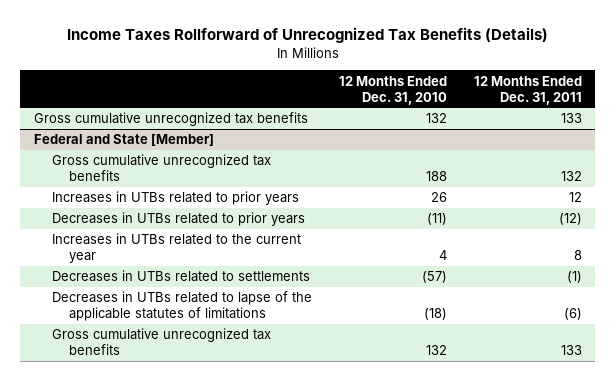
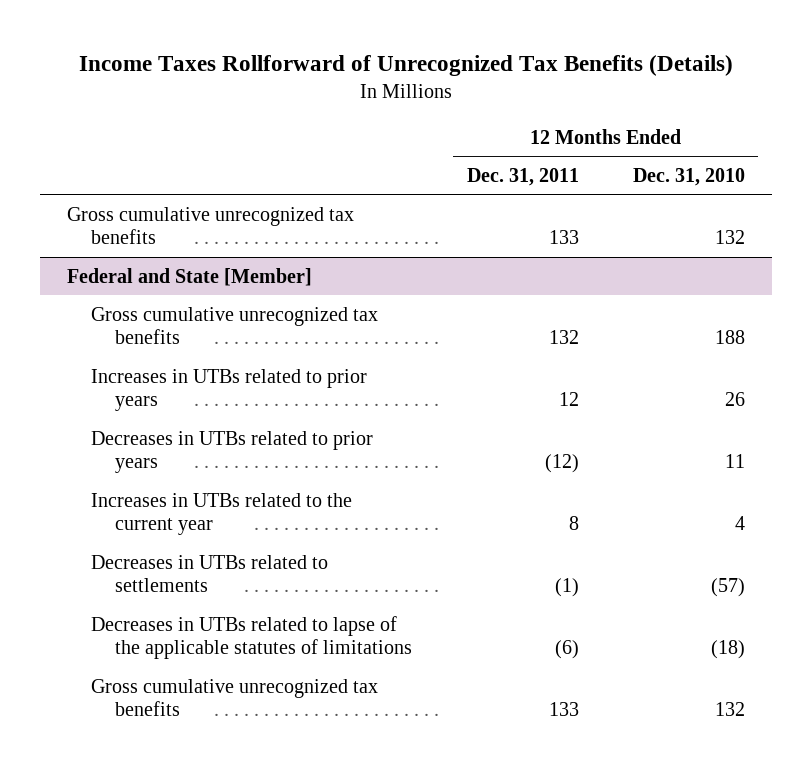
- | 12 Months Ended Dec. 31, 2010 | 12 Months Ended Dec. 31, 2011
+ | 12 Months Ended Dec. 31, 2011 | 12 Months Ended Dec. 31, 2010
@ Federal and State [Member]
- Decreases in UTBs related to prior years | (11) | (12)
+ Decreases in UTBs related to prior years | (12) | 11

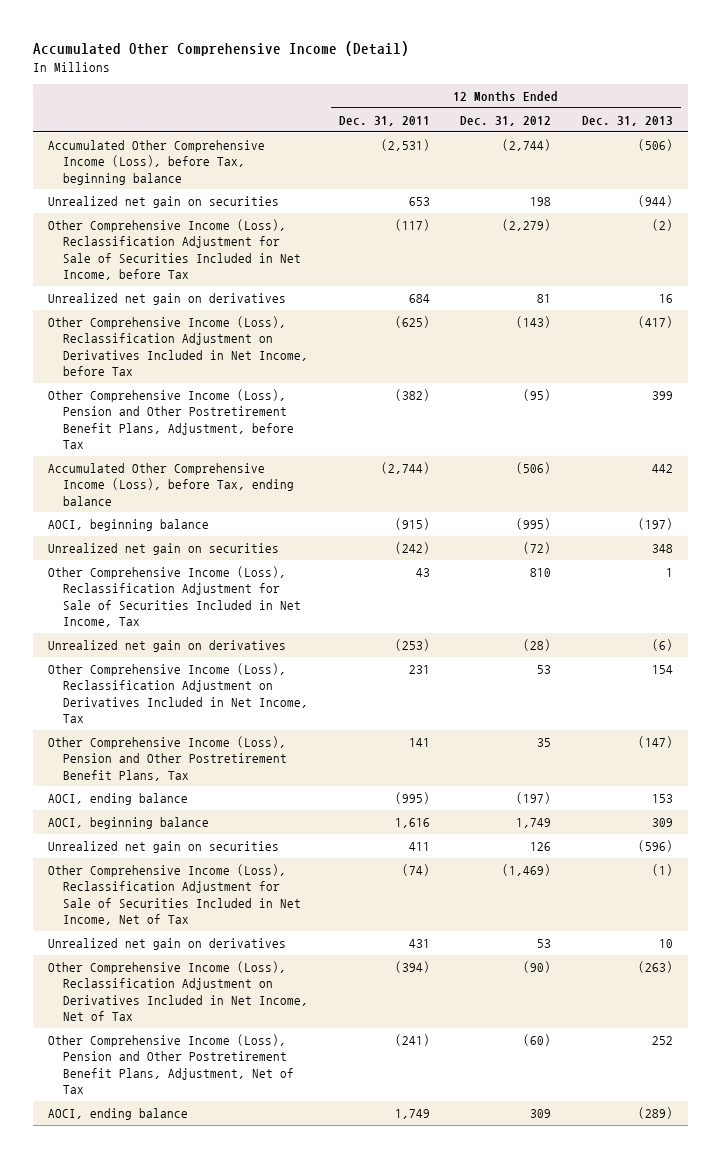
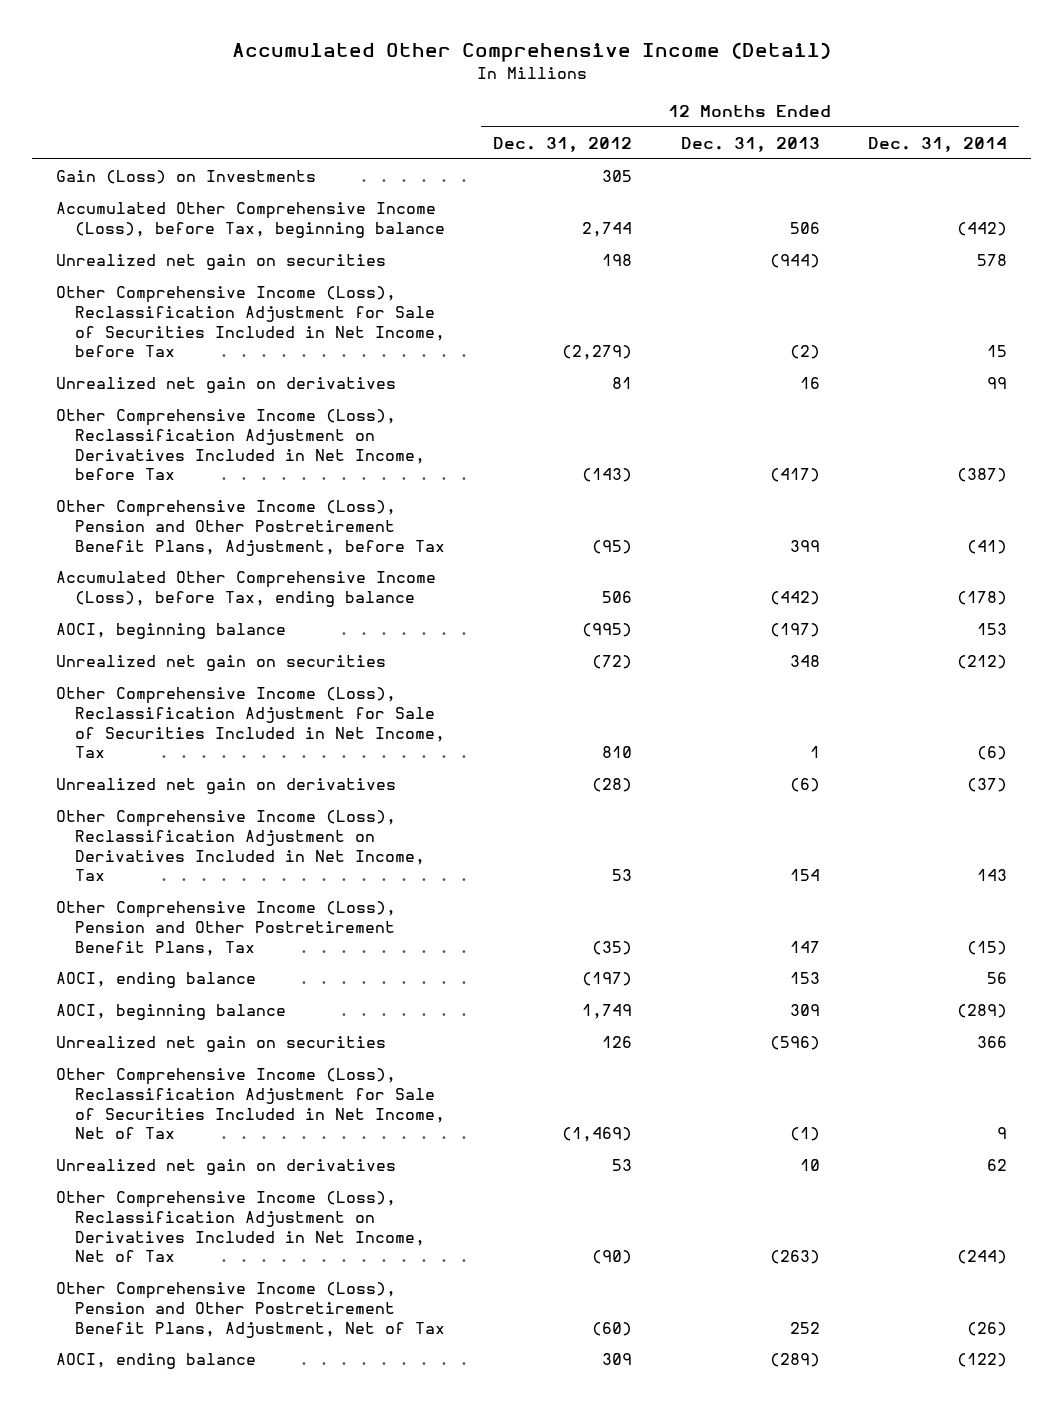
- | 12 Months Ended Dec. 31, 2011 | 12 Months Ended Dec. 31, 2012 | 12 Months Ended Dec. 31, 2013
+ | 12 Months Ended Dec. 31, 2012 | 12 Months Ended Dec. 31, 2013 | 12 Months Ended Dec. 31, 2014
- Accumulated Other Comprehensive Income (Loss), before Tax, beginning balance | (2,531) | (2,744) | (506)
+ Gain (Loss) on Investments | 305 | |
+ Accumulated Other Comprehensive Income (Loss), before Tax, beginning balance | 2,744 | 506 | (442)
- Accumulated Other Comprehensive Income (Loss), before Tax, ending balance | (2,744) | (506) | 442
+ Accumulated Other Comprehensive Income (Loss), before Tax, ending balance | 506 | (442) | (178)
- Other Comprehensive Income (Loss), Pension and Other Postretirement Benefit Plans, Tax | 141 | 35 | (147)
+ Other Comprehensive Income (Loss), Pension and Other Postretirement Benefit Plans, Tax | (35) | 147 | (15)

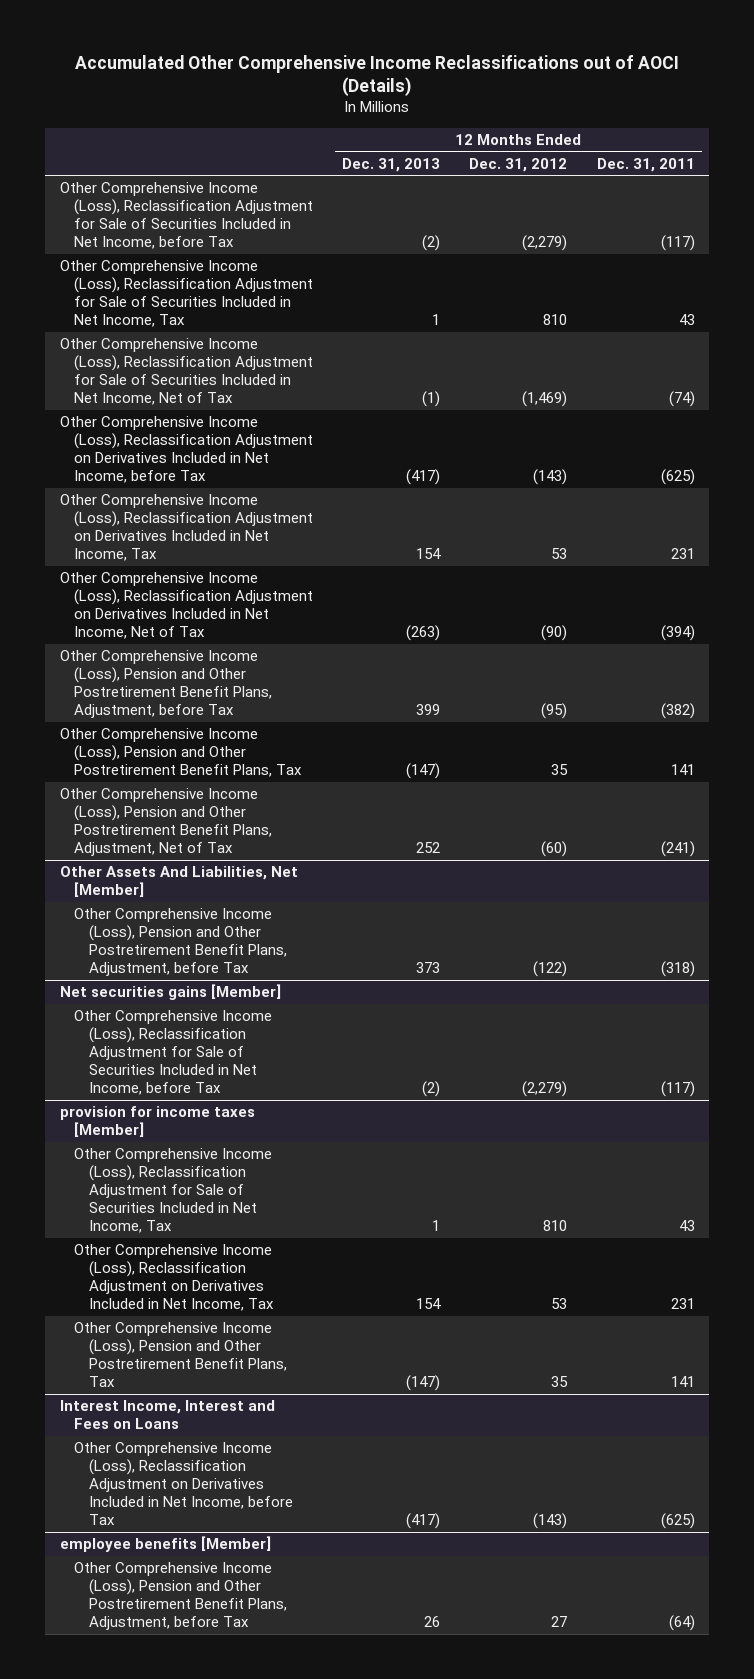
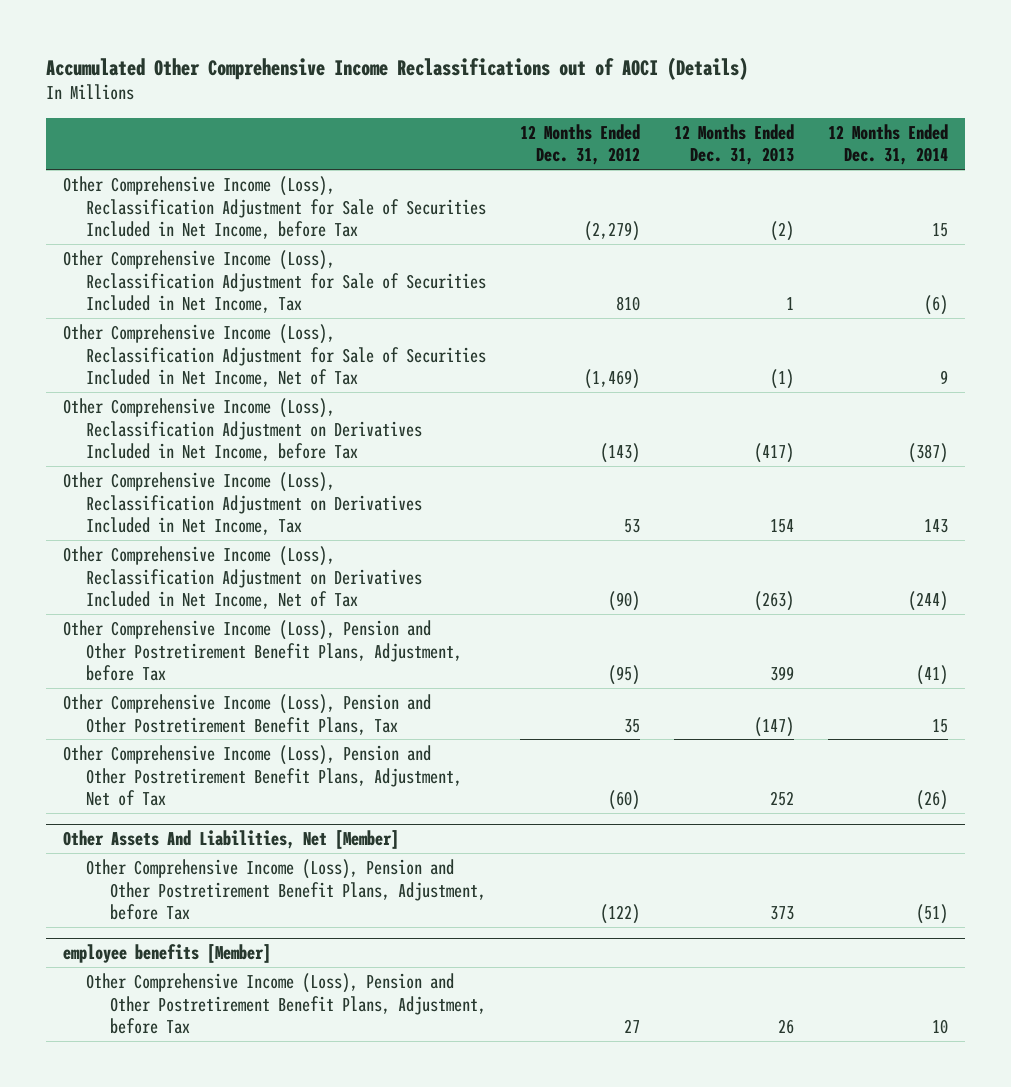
- | 12 Months Ended Dec. 31, 2013 | 12 Months Ended Dec. 31, 2012 | 12 Months Ended Dec. 31, 2011
+ | 12 Months Ended Dec. 31, 2012 | 12 Months Ended Dec. 31, 2013 | 12 Months Ended Dec. 31, 2014
- Net securities gains [Member]
- Other Comprehensive Income (Loss), Reclassification Adjustment for Sale of Securities Included in Net Income, before Tax | (2) | (2,279) | (117)
- provision for income taxes [Member]
- Other Comprehensive Income (Loss), Reclassification Adjustment for Sale of Securities Included in Net Income, Tax | 1 | 810 | 43
- Other Comprehensive Income (Loss), Reclassification Adjustment on Derivatives Included in Net Income, Tax | 154 | 53 | 231
- Other Comprehensive Income (Loss), Pension and Other Postretirement Benefit Plans, Tax | (147) | 35 | 141
- Interest Income, Interest and Fees on Loans
- Other Comprehensive Income (Loss), Reclassification Adjustment on Derivatives Included in Net Income, before Tax | (417) | (143) | (625)

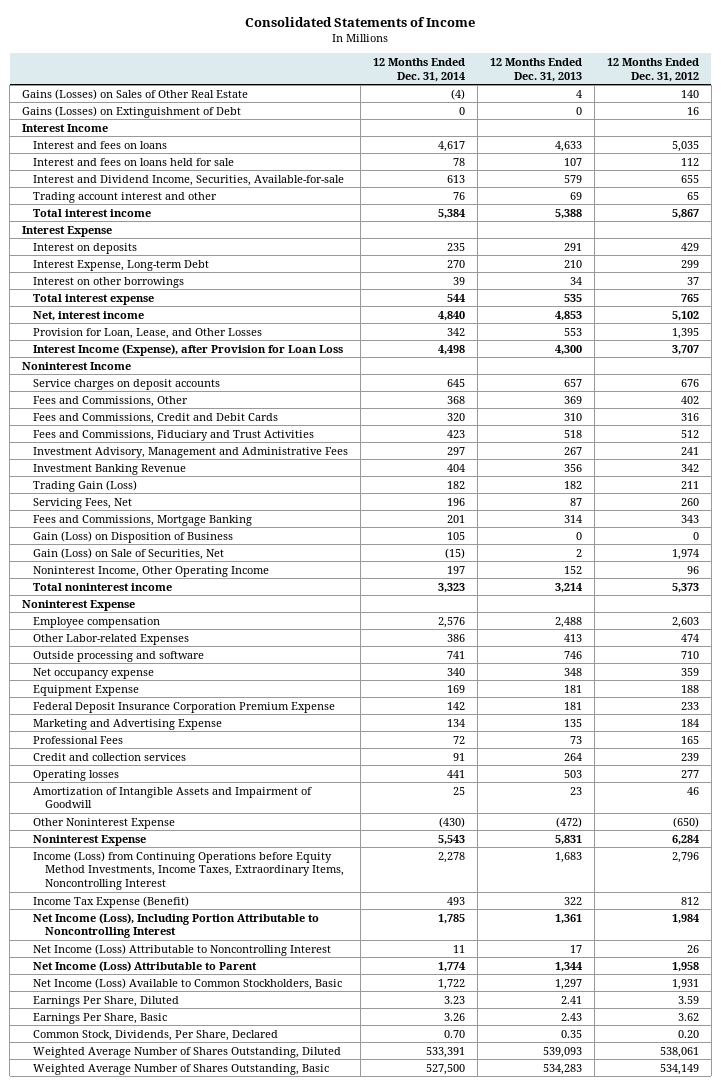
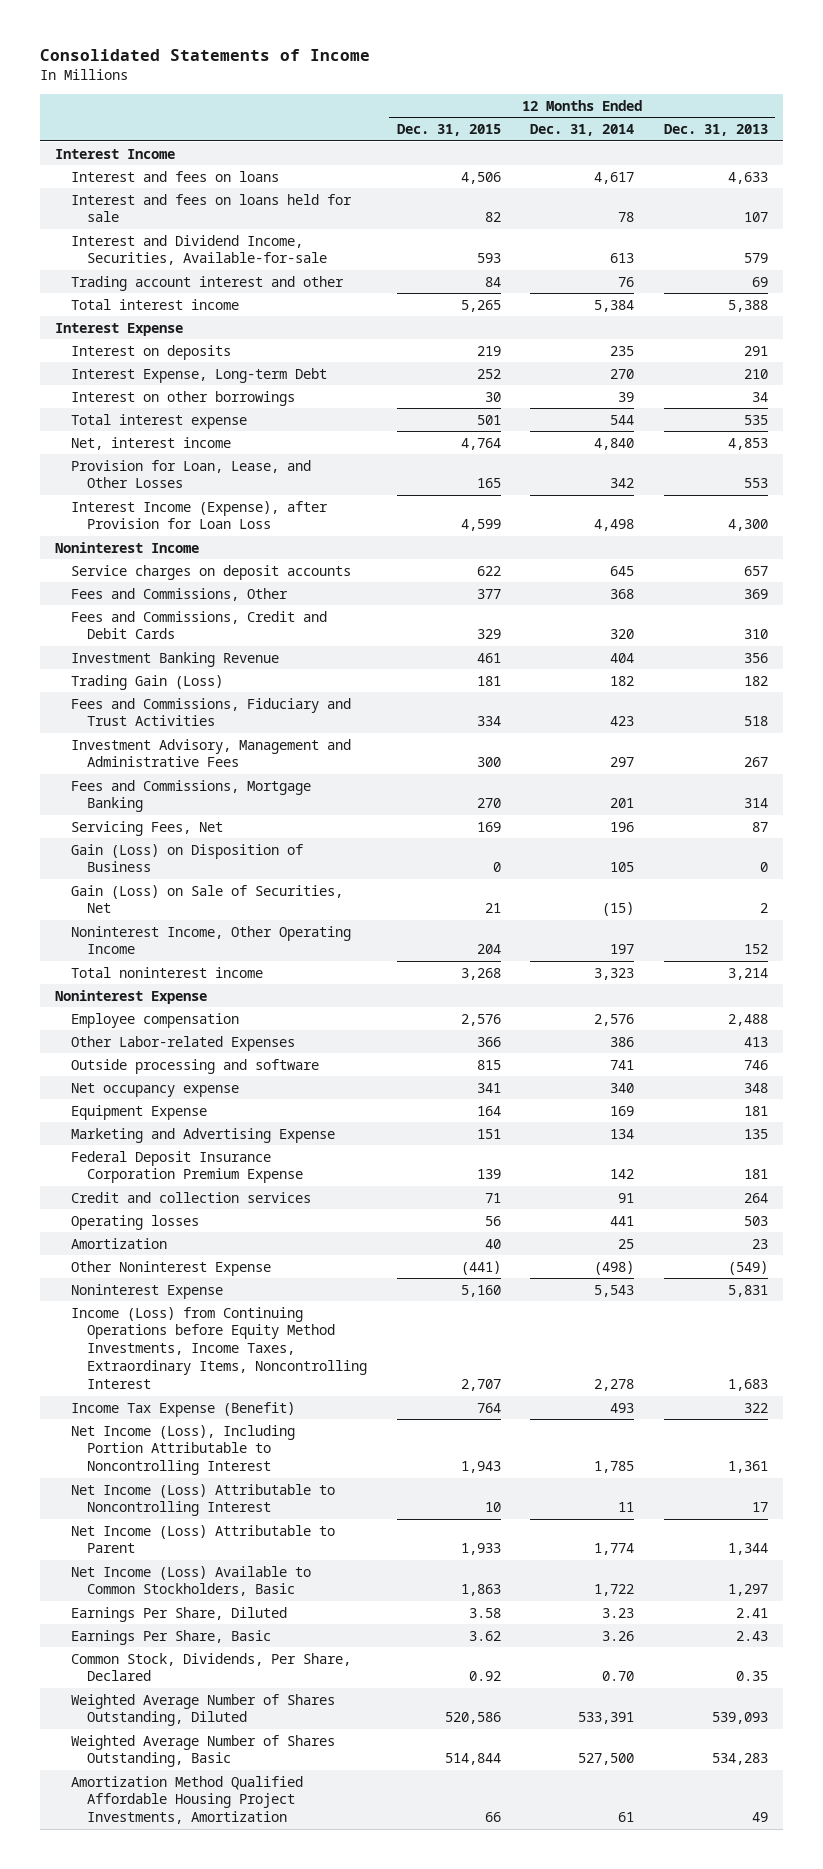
- | 12 Months Ended Dec. 31, 2014 | 12 Months Ended Dec. 31, 2013 | 12 Months Ended Dec. 31, 2012
+ | 12 Months Ended Dec. 31, 2015 | 12 Months Ended Dec. 31, 2014 | 12 Months Ended Dec. 31, 2013
- Gains (Losses) on Sales of Other Real Estate | (4) | 4 | 140
- Gains (Losses) on Extinguishment of Debt | 0 | 0 | 16
moved down: Fees and Commissions, Fiduciary and Trust Activities | 334 | 423 | 518
moved down: Investment Advisory, Management and Administrative Fees | 300 | 297 | 267
moved down: Servicing Fees, Net | 169 | 196 | 87
- Professional Fees | 72 | 73 | 165
moved down: Federal Deposit Insurance Corporation Premium Expense | 139 | 142 | 181
- Amortization of Intangible Assets and Impairment of Goodwill | 25 | 23 | 46
- Other Noninterest Expense | (430) | (472) | (650)
+ Amortization | 40 | 25 | 23
+ Other Noninterest Expense | (441) | (498) | (549)
+ Amortization Method Qualified Affordable Housing Project Investments, Amortization | 66 | 61 | 49

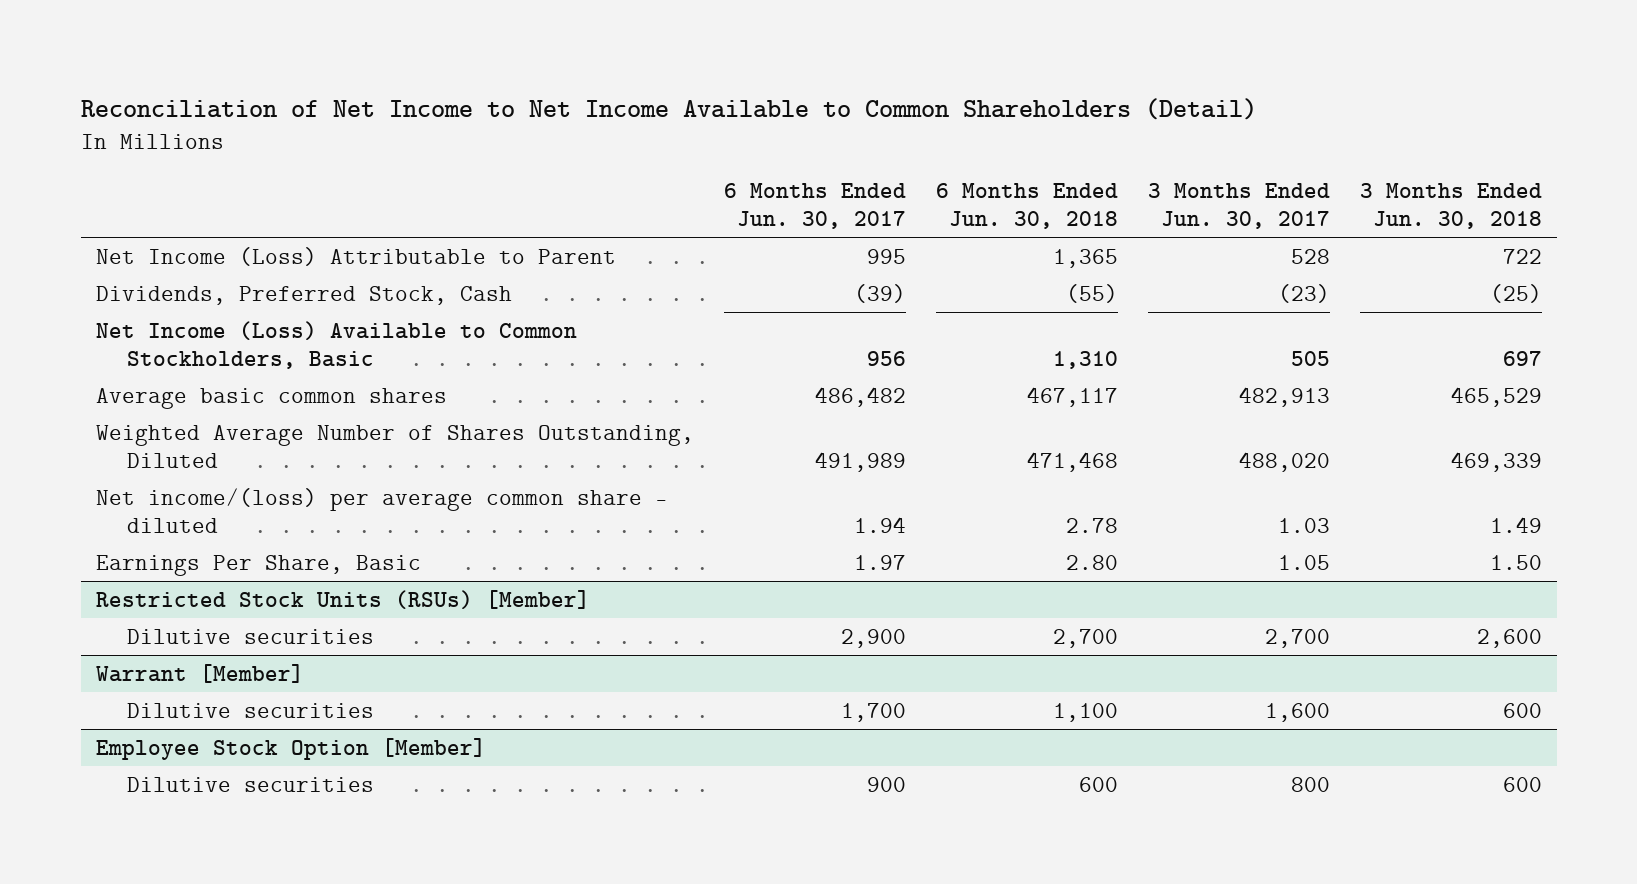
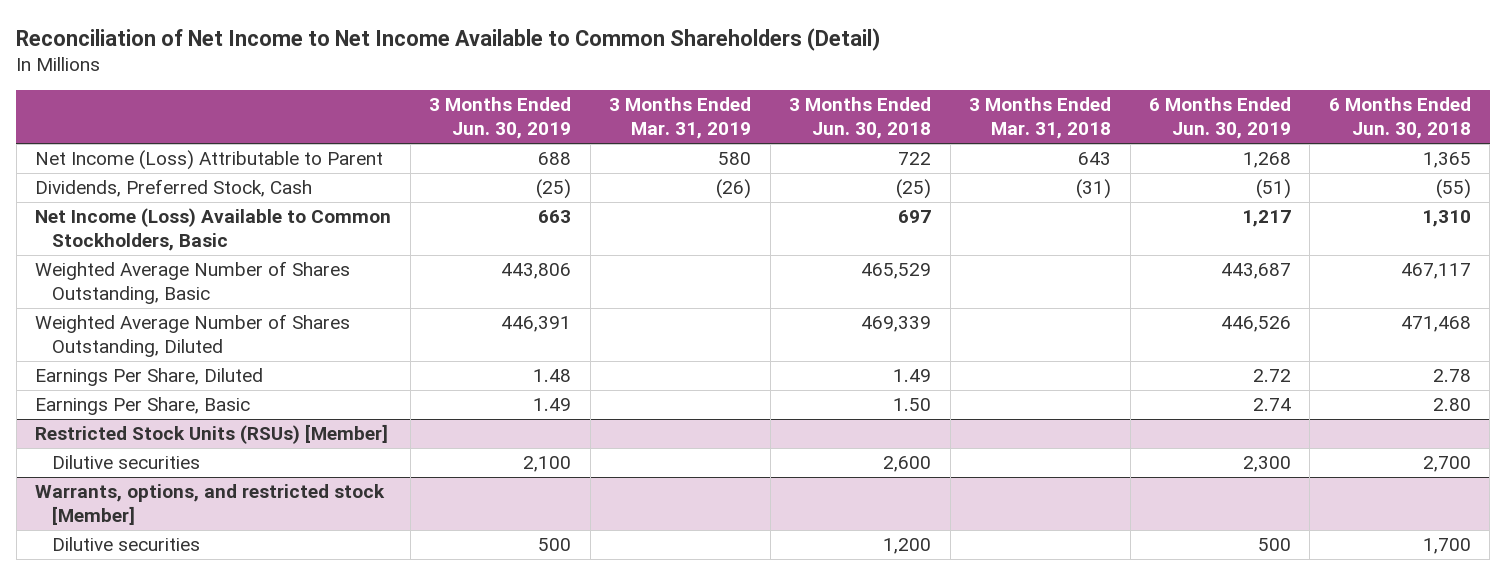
- | 6 Months Ended Jun. 30, 2017 | 6 Months Ended Jun. 30, 2018 | 3 Months Ended Jun. 30, 2017 | 3 Months Ended Jun. 30, 2018
+ | 3 Months Ended Jun. 30, 2019 | 3 Months Ended Mar. 31, 2019 | 3 Months Ended Jun. 30, 2018 | 3 Months Ended Mar. 31, 2018 | 6 Months Ended Jun. 30, 2019 | 6 Months Ended Jun. 30, 2018
- Average basic common shares | 486,482 | 467,117 | 482,913 | 465,529
+ Weighted Average Number of Shares Outstanding, Basic | 443,806 | | 465,529 | | 443,687 | 467,117
- Net income/(loss) per average common share - diluted | 1.94 | 2.78 | 1.03 | 1.49
+ Earnings Per Share, Diluted | 1.48 | | 1.49 | | 2.72 | 2.78
- Warrant [Member]
- Dilutive securities | 1,700 | 1,100 | 1,600 | 600
- Employee Stock Option [Member]
- Dilutive securities | 900 | 600 | 800 | 600
+ Warrants, options, and restricted stock [Member]
+ Dilutive securities | 500 | | 1,200 | | 500 | 1,700

